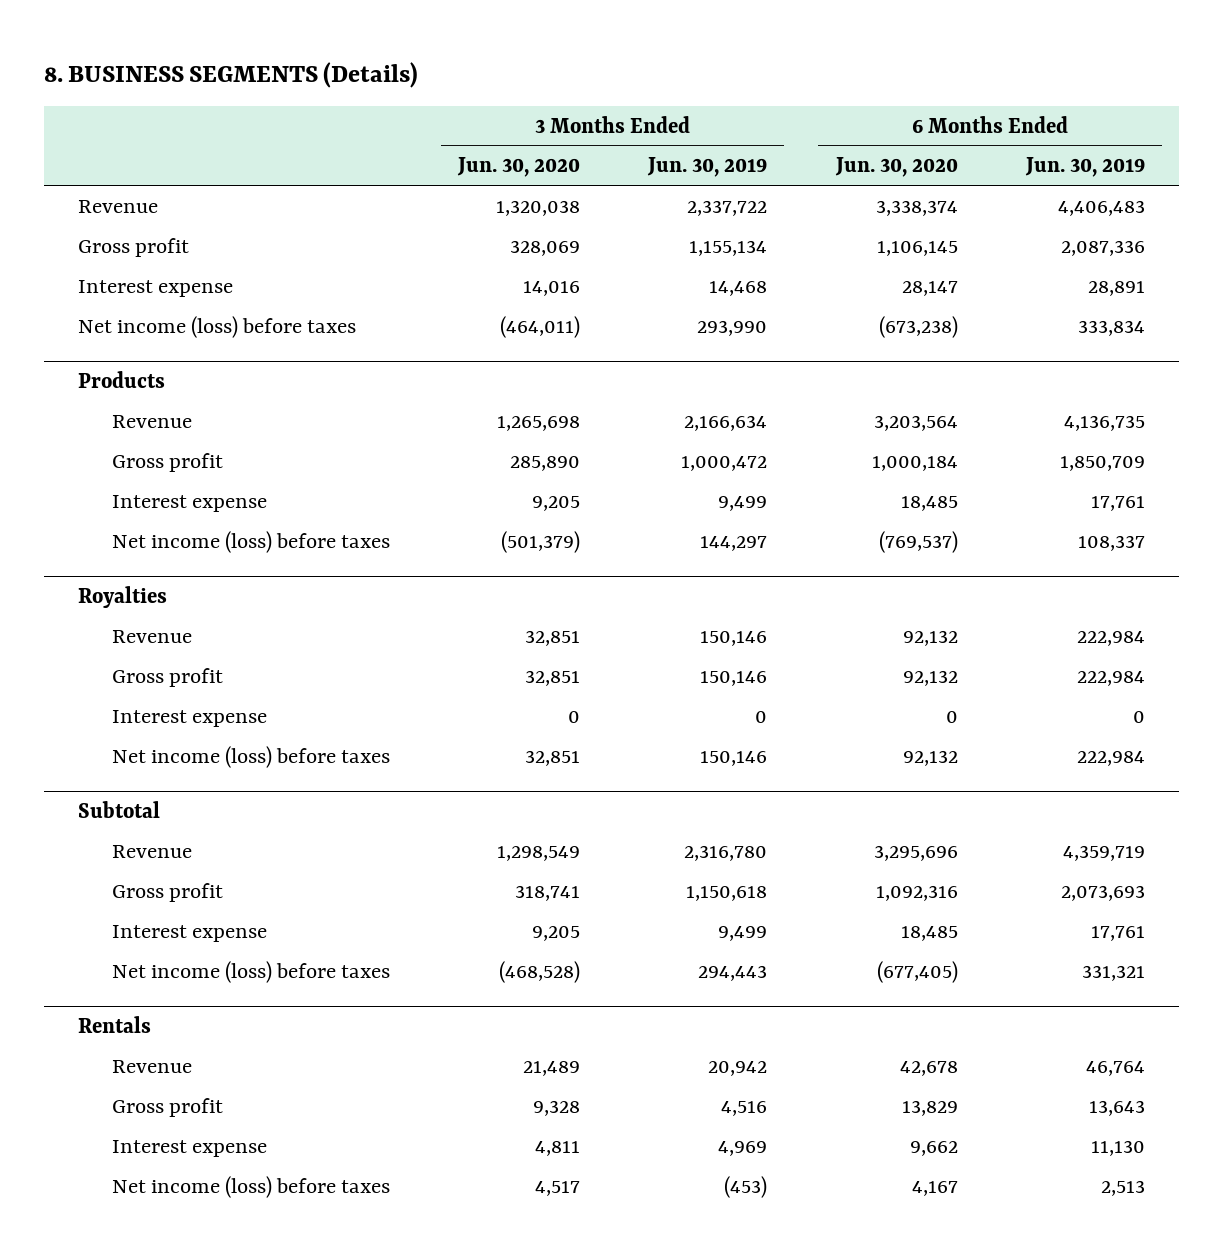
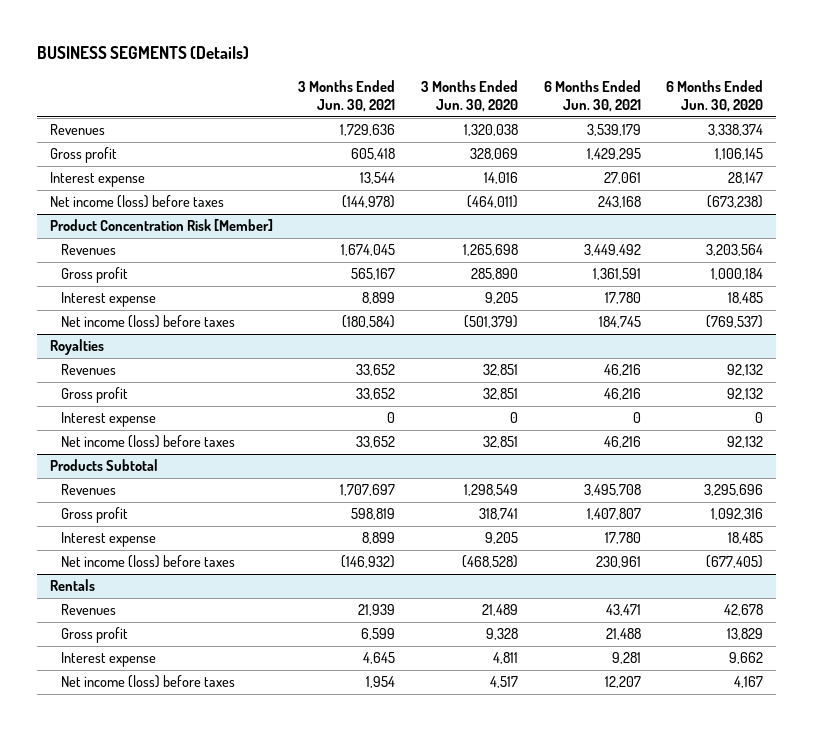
- 8. BUSINESS SEGMENTS (Details)
+ BUSINESS SEGMENTS (Details)
- | 3 Months Ended Jun. 30, 2020 | 3 Months Ended Jun. 30, 2019 | 6 Months Ended Jun. 30, 2020 | 6 Months Ended Jun. 30, 2019
+ | 3 Months Ended Jun. 30, 2021 | 3 Months Ended Jun. 30, 2020 | 6 Months Ended Jun. 30, 2021 | 6 Months Ended Jun. 30, 2020
- Revenue | 1,320,038 | 2,337,722 | 3,338,374 | 4,406,483
+ Revenues | 1,729,636 | 1,320,038 | 3,539,179 | 3,338,374
- Products
- Revenue | 1,265,698 | 2,166,634 | 3,203,564 | 4,136,735
+ Product Concentration Risk [Member]
+ Revenues | 1,674,045 | 1,265,698 | 3,449,492 | 3,203,564
@ Royalties
- Revenue | 32,851 | 150,146 | 92,132 | 222,984
+ Revenues | 33,652 | 32,851 | 46,216 | 92,132
- Subtotal
- Revenue | 1,298,549 | 2,316,780 | 3,295,696 | 4,359,719
+ Products Subtotal
+ Revenues | 1,707,697 | 1,298,549 | 3,495,708 | 3,295,696
@ Rentals
- Revenue | 21,489 | 20,942 | 42,678 | 46,764
+ Revenues | 21,939 | 21,489 | 43,471 | 42,678

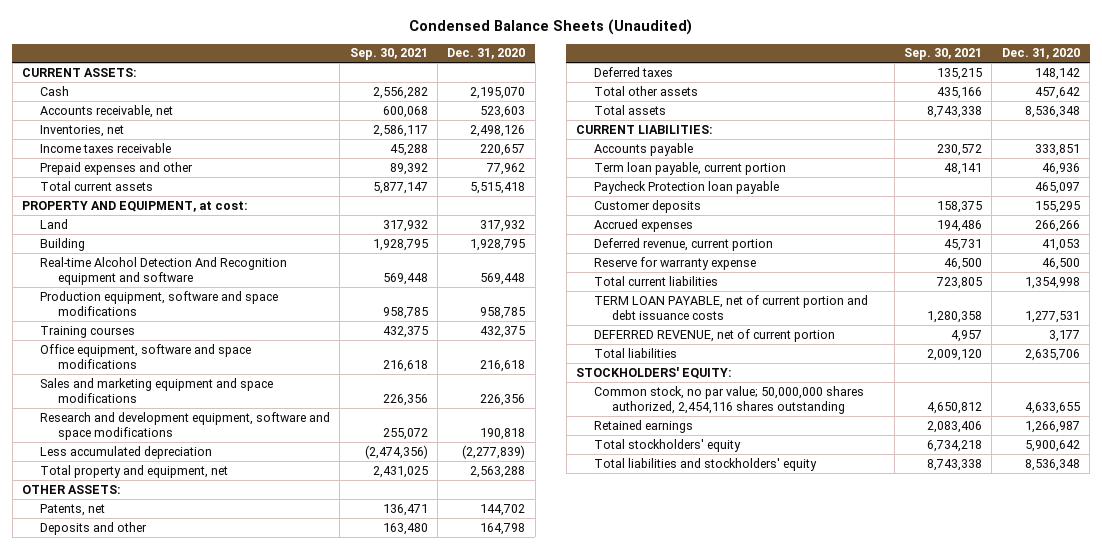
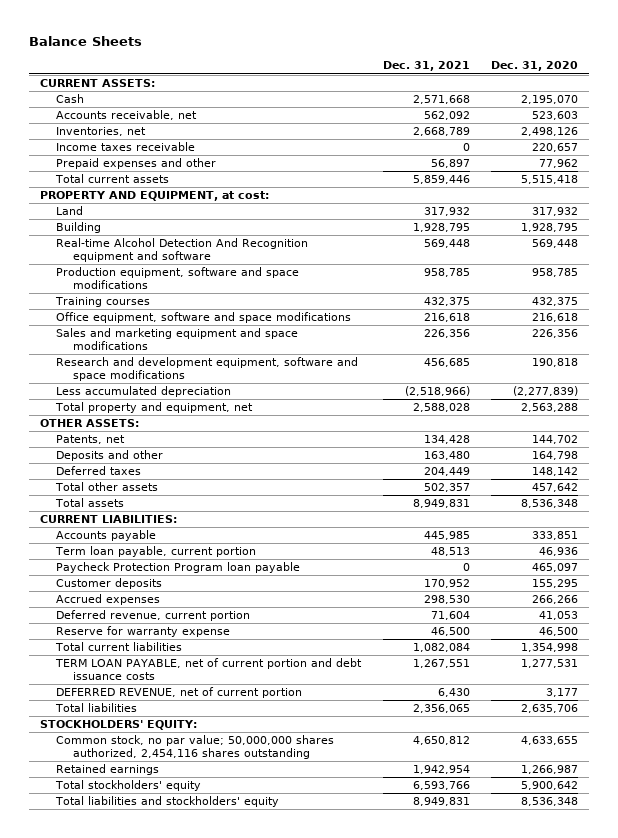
- Condensed Balance Sheets (Unaudited)
+ Balance Sheets
- | Sep. 30, 2021 | Dec. 31, 2020
+ | Dec. 31, 2021 | Dec. 31, 2020
- Paycheck Protection loan payable | | 465,097
+ Paycheck Protection Program loan payable | 0 | 465,097

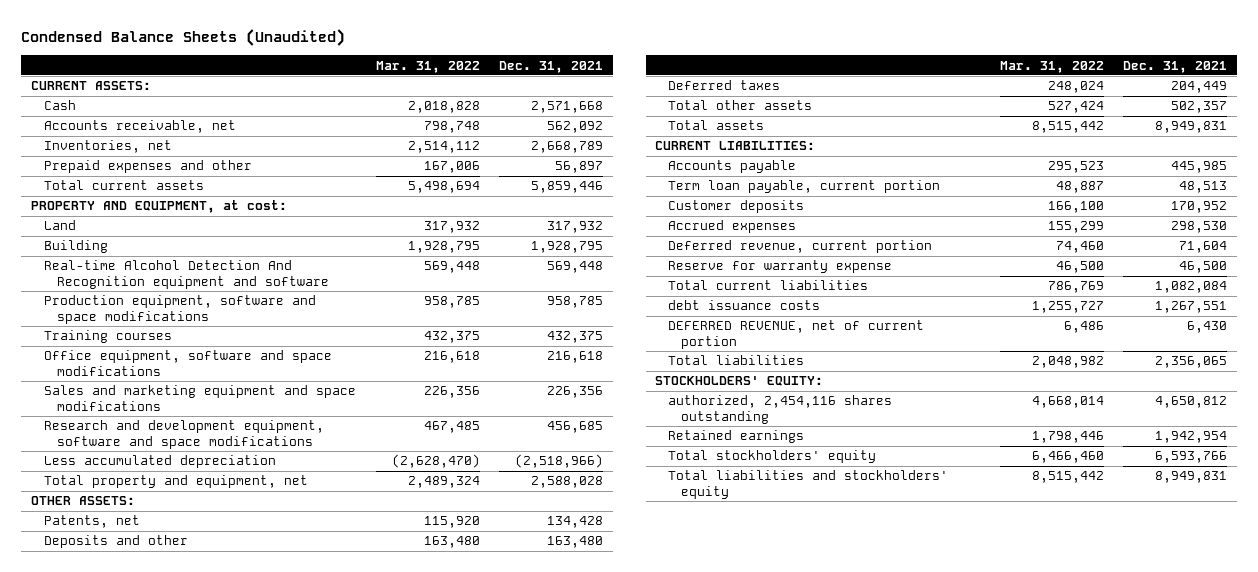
- Balance Sheets
+ Condensed Balance Sheets (Unaudited)
- | Dec. 31, 2021 | Dec. 31, 2020
+ | Mar. 31, 2022 | Dec. 31, 2021
- Income taxes receivable | 0 | 220,657
- Paycheck Protection Program loan payable | 0 | 465,097
- TERM LOAN PAYABLE, net of current portion and debt issuance costs | 1,267,551 | 1,277,531
+ debt issuance costs | 1,255,727 | 1,267,551
- Common stock, no par value; 50,000,000 shares authorized, 2,454,116 shares outstanding | 4,650,812 | 4,633,655
+ authorized, 2,454,116 shares outstanding | 4,668,014 | 4,650,812

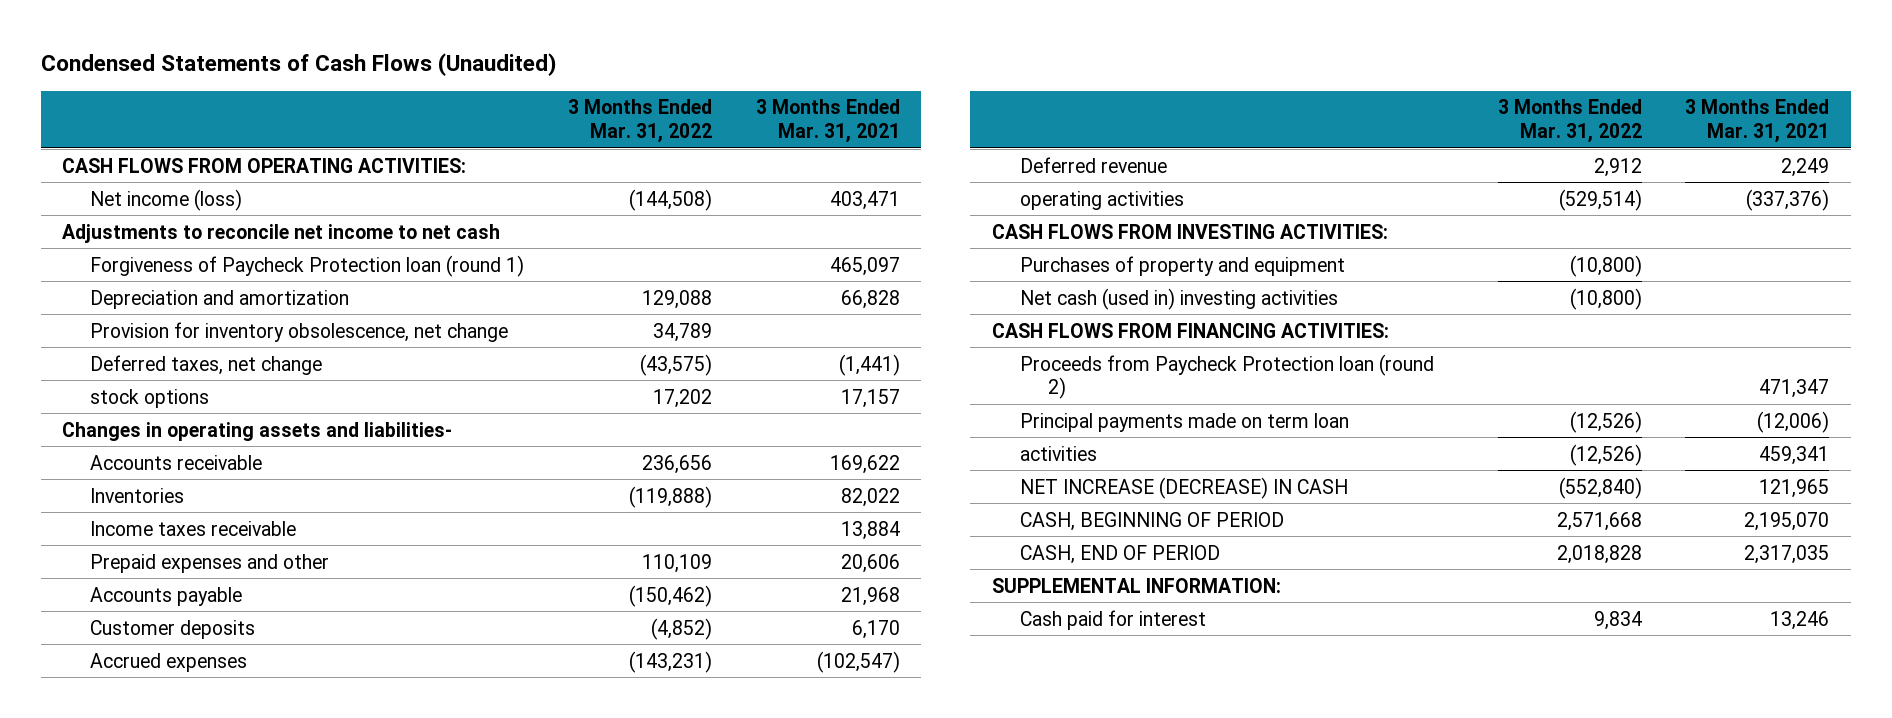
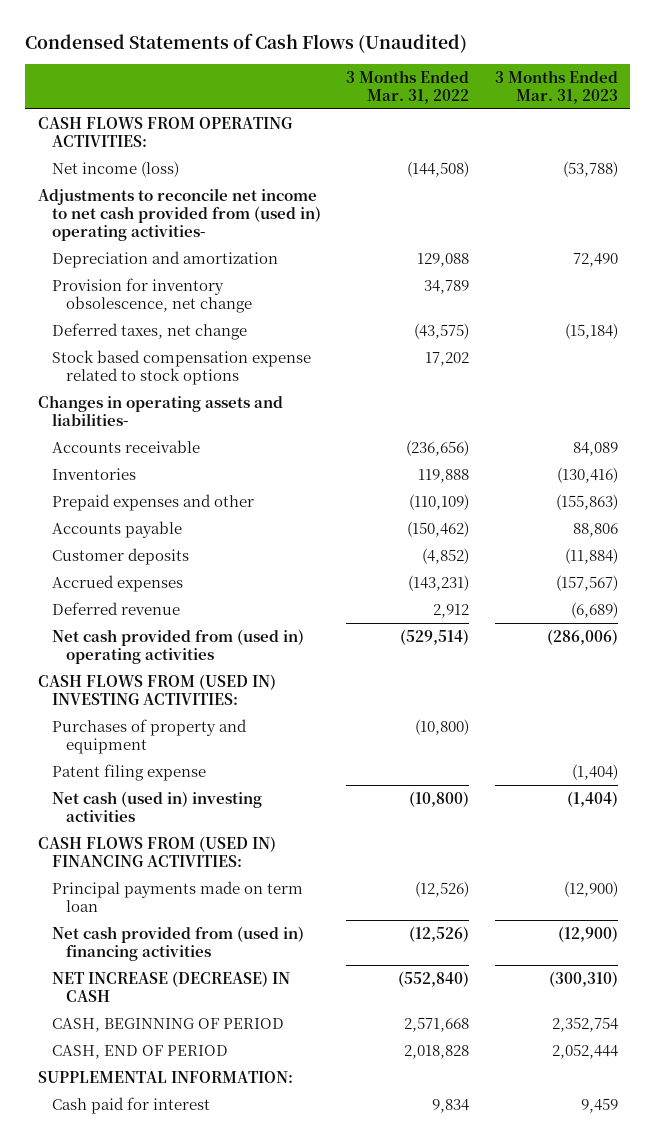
- | 3 Months Ended Mar. 31, 2022 | 3 Months Ended Mar. 31, 2021
+ | 3 Months Ended Mar. 31, 2022 | 3 Months Ended Mar. 31, 2023
- Adjustments to reconcile net income to net cash
- Forgiveness of Paycheck Protection loan (round 1) | | 465,097
+ Adjustments to reconcile net income to net cash provided from (used in) operating activities-
- stock options | 17,202 | 17,157
+ Stock based compensation expense related to stock options | 17,202 |
- Accounts receivable | 236,656 | 169,622
- Inventories | (119,888) | 82,022
- Income taxes receivable | | 13,884
- Prepaid expenses and other | 110,109 | 20,606
+ Accounts receivable | (236,656) | 84,089
+ Inventories | 119,888 | (130,416)
+ Prepaid expenses and other | (110,109) | (155,863)
- operating activities | (529,514) | (337,376)
- CASH FLOWS FROM INVESTING ACTIVITIES:
+ Net cash provided from (used in) operating activities | (529,514) | (286,006)
+ CASH FLOWS FROM (USED IN) INVESTING ACTIVITIES:
+ Patent filing expense | | (1,404)
- CASH FLOWS FROM FINANCING ACTIVITIES:
- Proceeds from Paycheck Protection loan (round 2) | | 471,347
+ CASH FLOWS FROM (USED IN) FINANCING ACTIVITIES:
- activities | (12,526) | 459,341
+ Net cash provided from (used in) financing activities | (12,526) | (12,900)

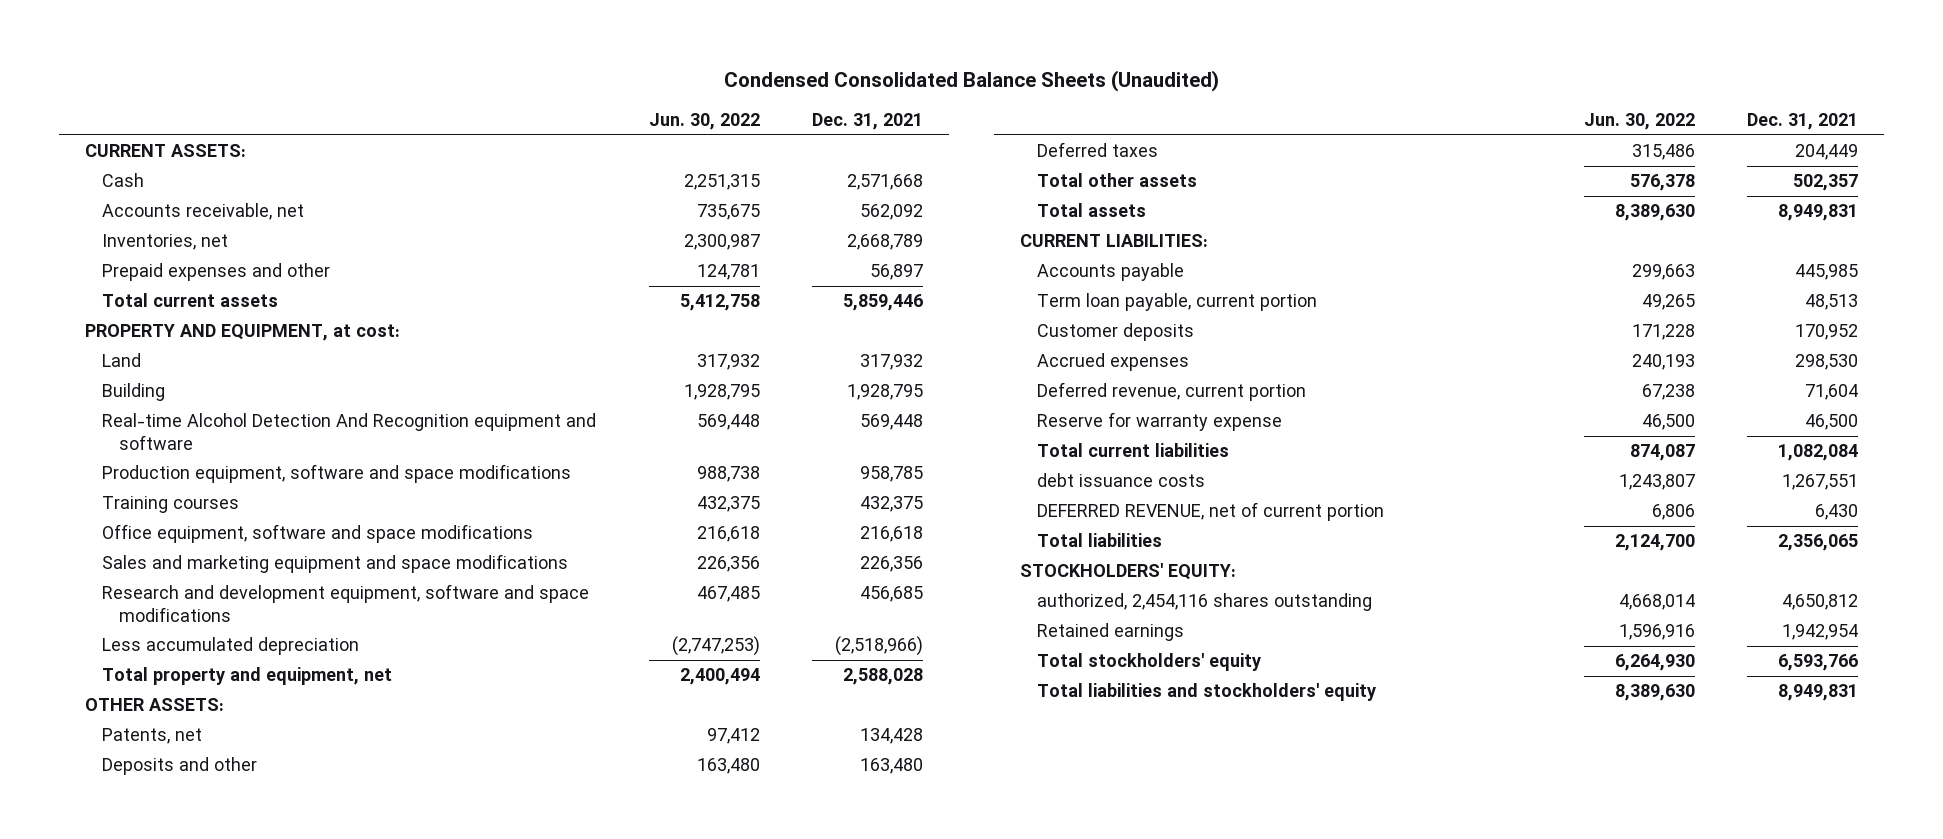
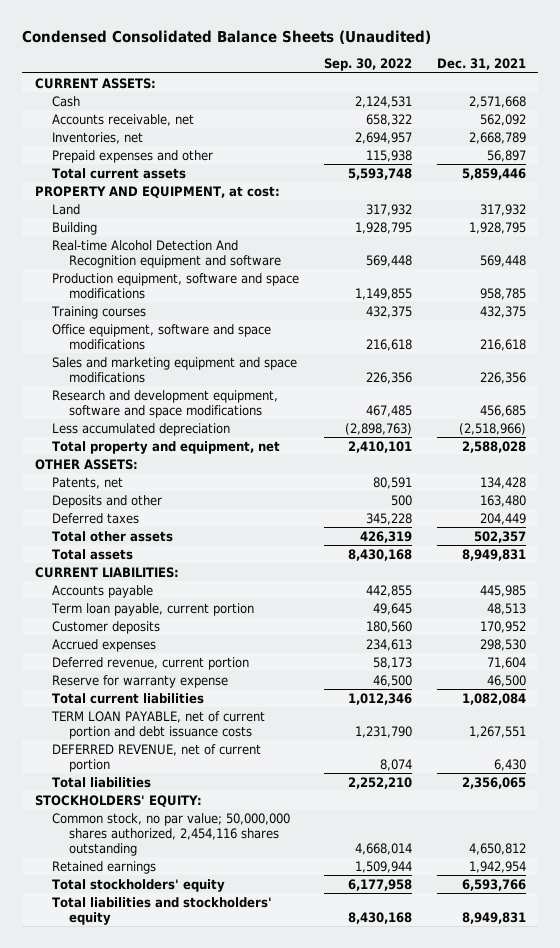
- | Jun. 30, 2022 | Dec. 31, 2021
+ | Sep. 30, 2022 | Dec. 31, 2021
- debt issuance costs | 1,243,807 | 1,267,551
+ TERM LOAN PAYABLE, net of current portion and debt issuance costs | 1,231,790 | 1,267,551
- authorized, 2,454,116 shares outstanding | 4,668,014 | 4,650,812
+ Common stock, no par value; 50,000,000 shares authorized, 2,454,116 shares outstanding | 4,668,014 | 4,650,812

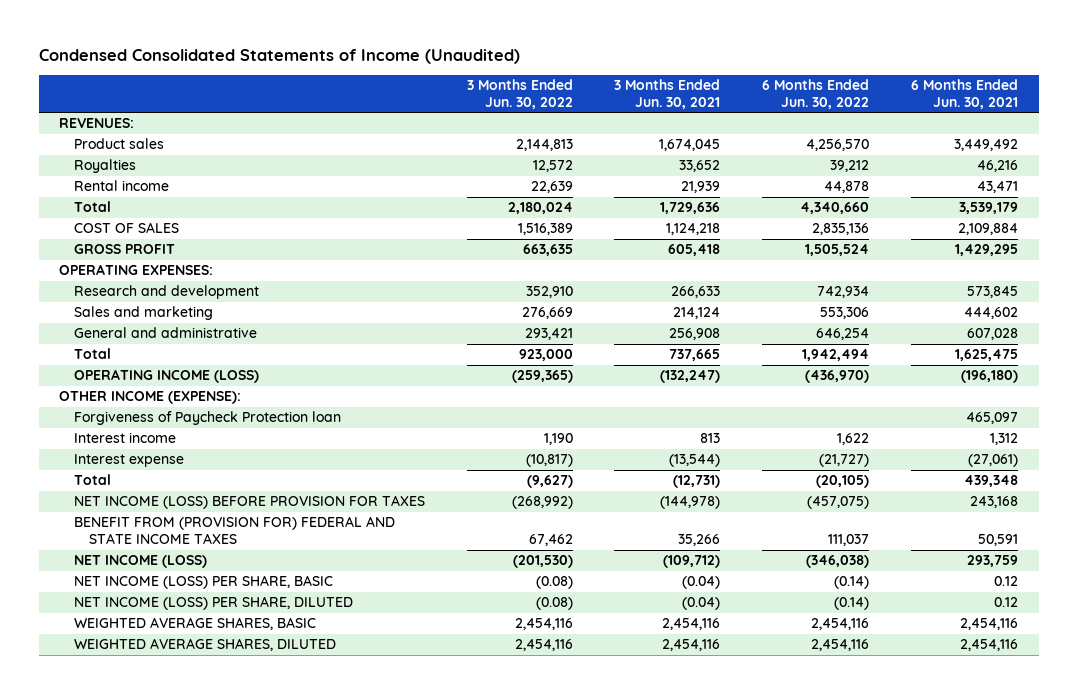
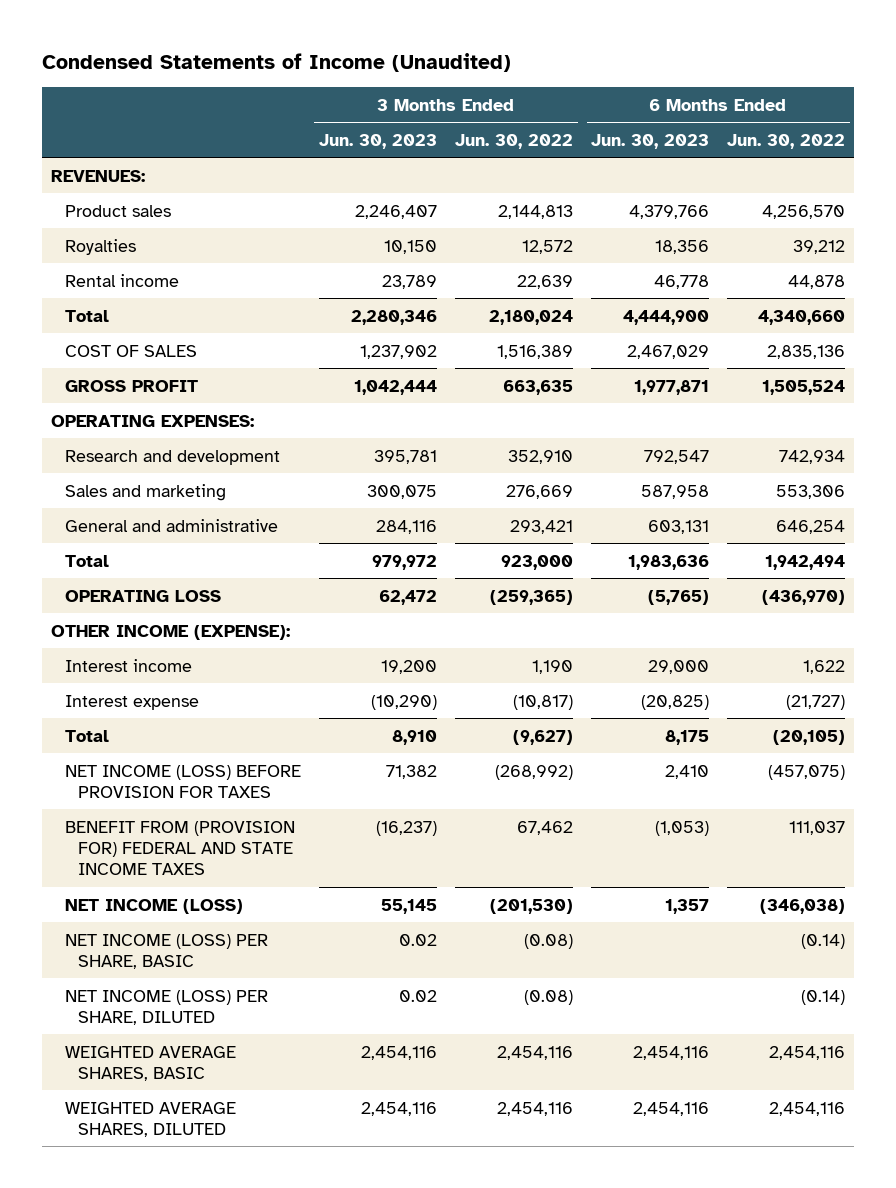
- Condensed Consolidated Statements of Income (Unaudited)
+ Condensed Statements of Income (Unaudited)
- | 3 Months Ended Jun. 30, 2022 | 3 Months Ended Jun. 30, 2021 | 6 Months Ended Jun. 30, 2022 | 6 Months Ended Jun. 30, 2021
+ | 3 Months Ended Jun. 30, 2023 | 3 Months Ended Jun. 30, 2022 | 6 Months Ended Jun. 30, 2023 | 6 Months Ended Jun. 30, 2022
- OPERATING INCOME (LOSS) | (259,365) | (132,247) | (436,970) | (196,180)
+ OPERATING LOSS | 62,472 | (259,365) | (5,765) | (436,970)
- Forgiveness of Paycheck Protection loan | | | | 465,097

